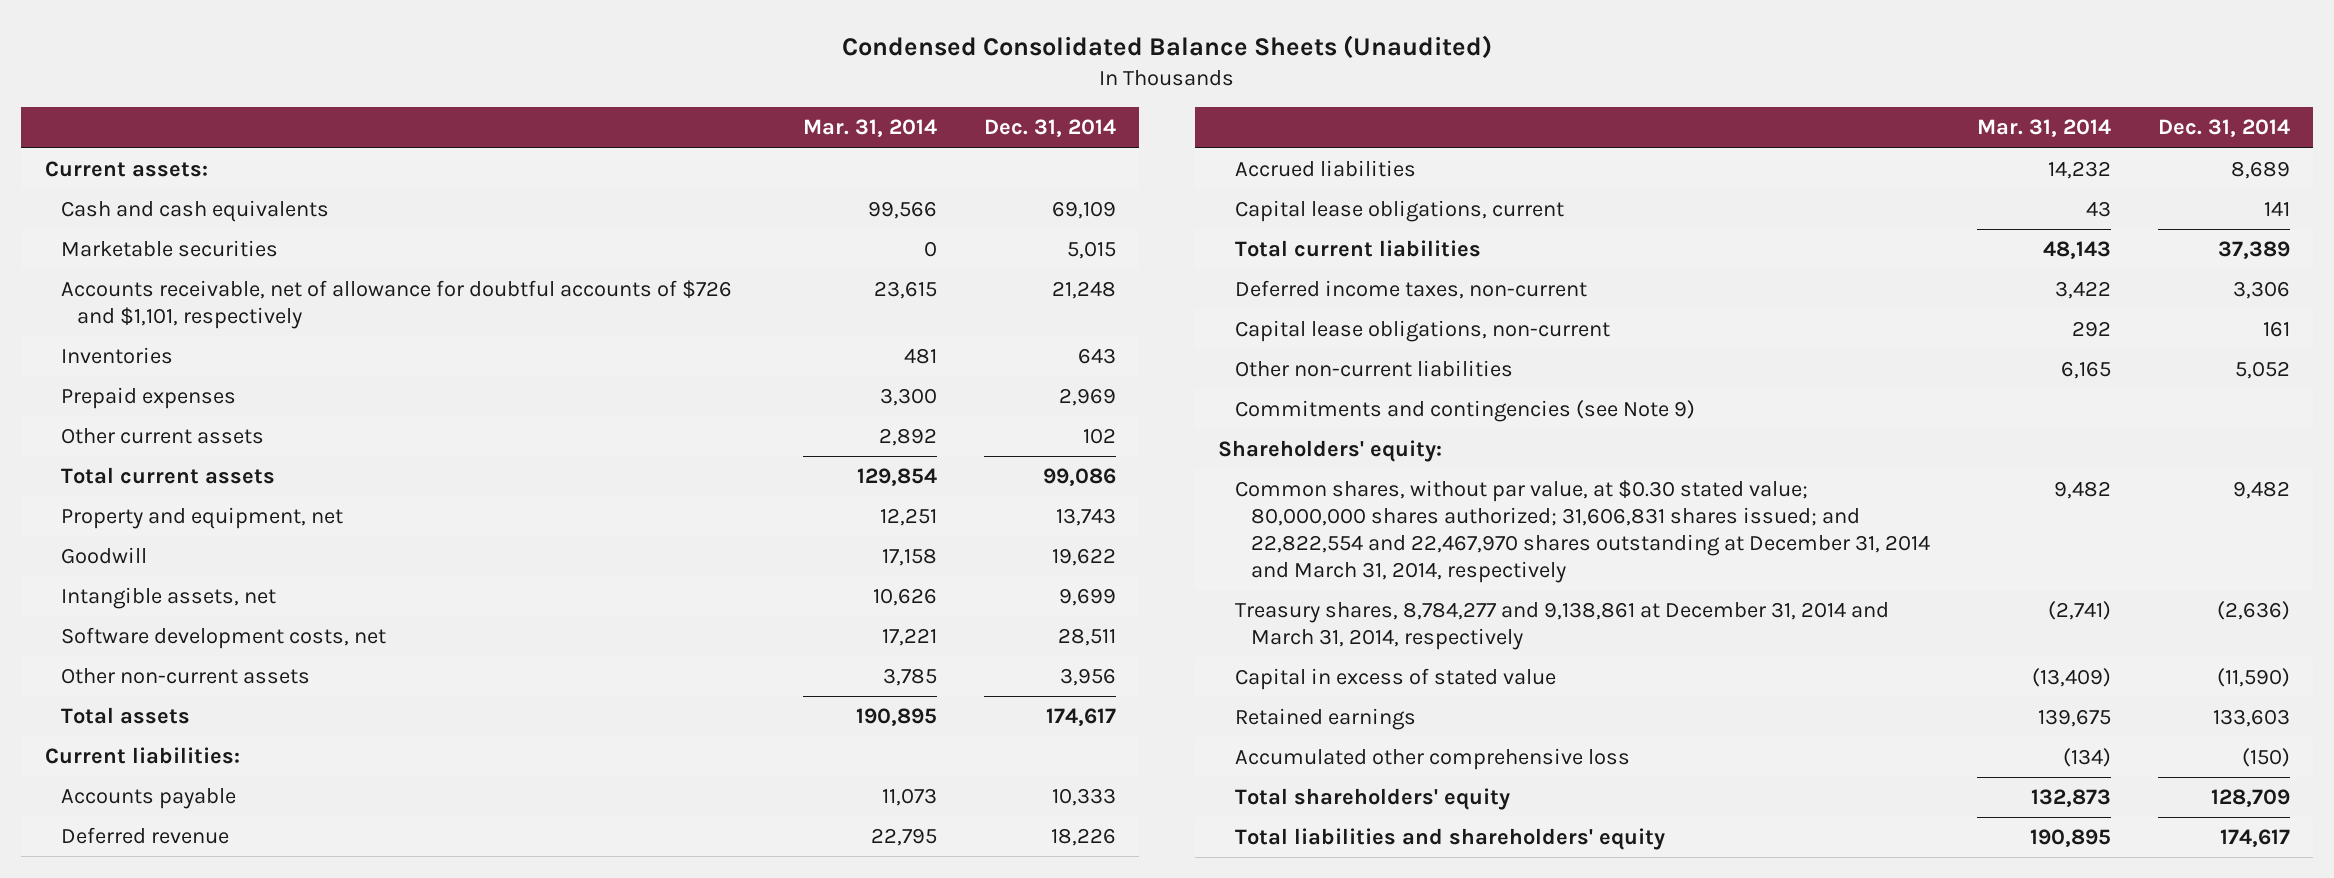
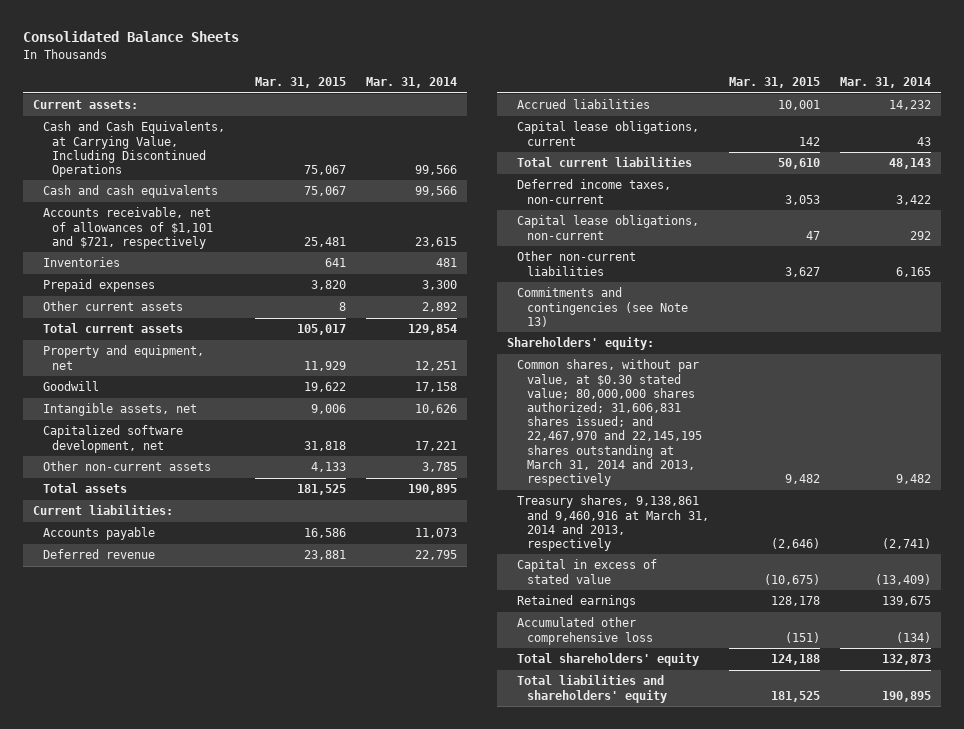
- Condensed Consolidated Balance Sheets (Unaudited)
+ Consolidated Balance Sheets
- | Mar. 31, 2014 | Dec. 31, 2014
+ | Mar. 31, 2015 | Mar. 31, 2014
+ Cash and Cash Equivalents, at Carrying Value, Including Discontinued Operations | 75,067 | 99,566
- Marketable securities | 0 | 5,015
- Accounts receivable, net of allowance for doubtful accounts of $726 and $1,101, respectively | 23,615 | 21,248
+ Accounts receivable, net of allowances of $1,101 and $721, respectively | 25,481 | 23,615
- Software development costs, net | 17,221 | 28,511
+ Capitalized software development, net | 31,818 | 17,221
- Commitments and contingencies (see Note 9)
+ Commitments and contingencies (see Note 13)
- Common shares, without par value, at $0.30 stated value; 80,000,000 shares authorized; 31,606,831 shares issued; and 22,822,554 and 22,467,970 shares outstanding at December 31, 2014 and March 31, 2014, respectively | 9,482 | 9,482
- Treasury shares, 8,784,277 and 9,138,861 at December 31, 2014 and March 31, 2014, respectively | (2,741) | (2,636)
+ Common shares, without par value, at $0.30 stated value; 80,000,000 shares authorized; 31,606,831 shares issued; and 22,467,970 and 22,145,195 shares outstanding at March 31, 2014 and 2013, respectively | 9,482 | 9,482
+ Treasury shares, 9,138,861 and 9,460,916 at March 31, 2014 and 2013, respectively | (2,646) | (2,741)

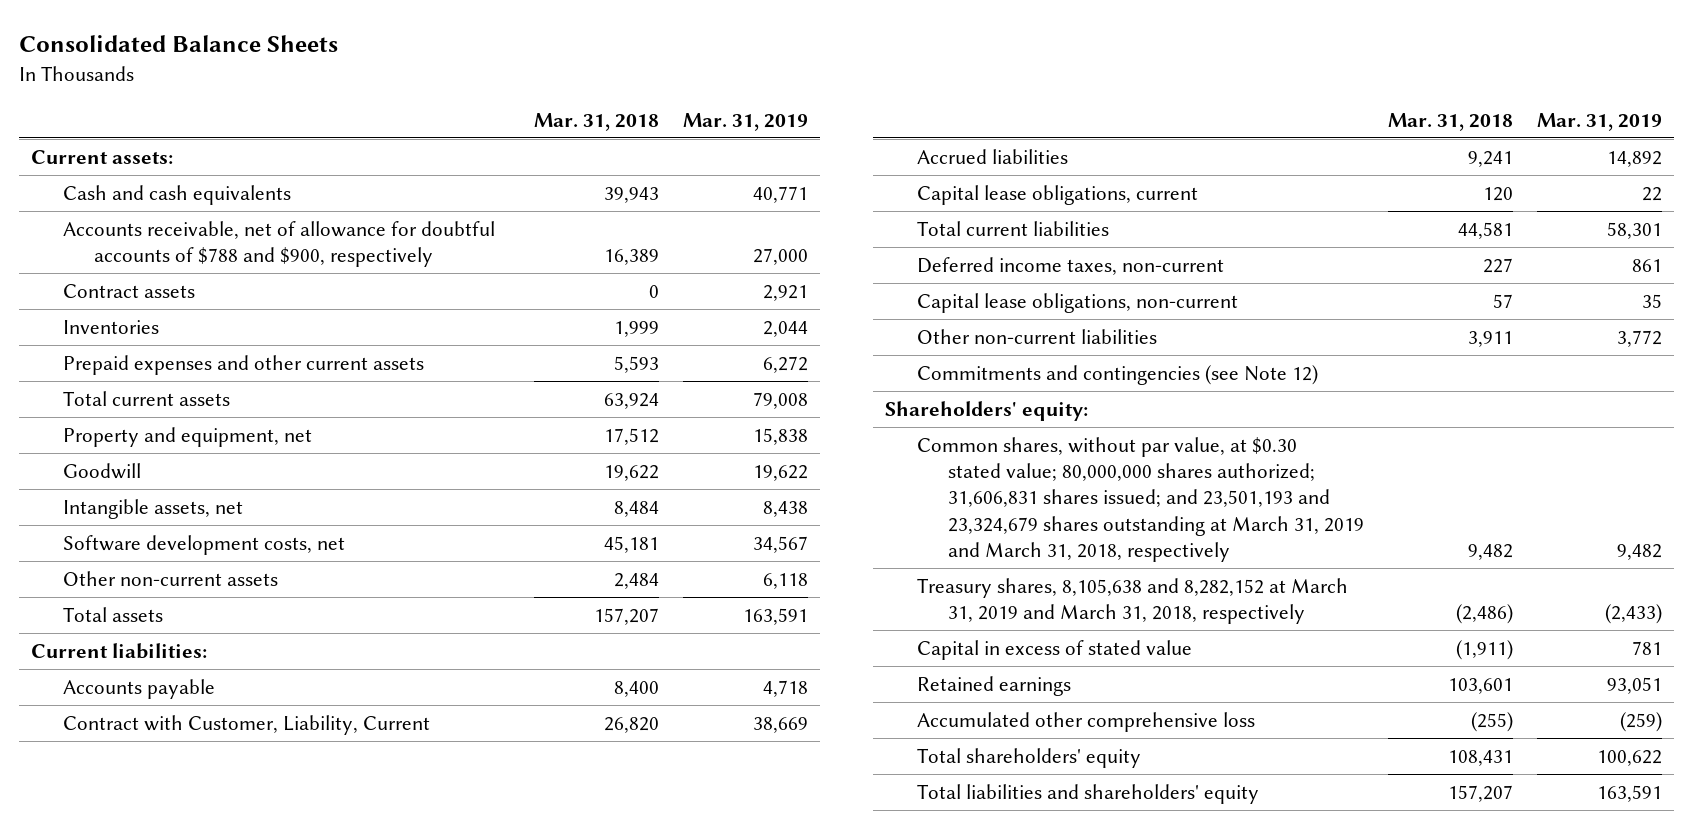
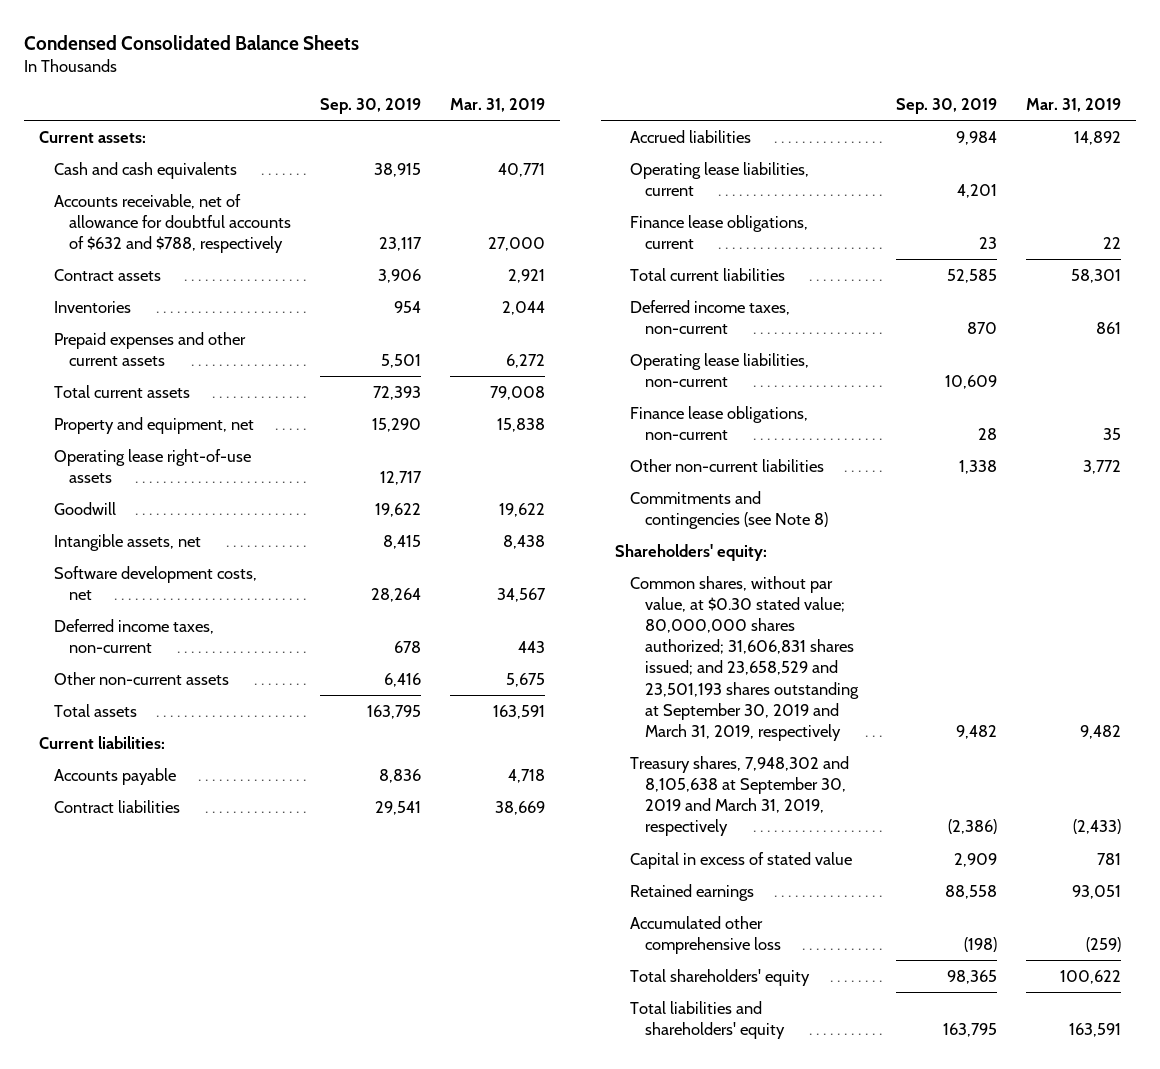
- Consolidated Balance Sheets
+ Condensed Consolidated Balance Sheets
- | Mar. 31, 2018 | Mar. 31, 2019
+ | Sep. 30, 2019 | Mar. 31, 2019
- Accounts receivable, net of allowance for doubtful accounts of $788 and $900, respectively | 16,389 | 27,000
+ Accounts receivable, net of allowance for doubtful accounts of $632 and $788, respectively | 23,117 | 27,000
+ Operating lease right-of-use assets | 12,717 |
- Other non-current assets | 2,484 | 6,118
+ Deferred income taxes, non-current | 678 | 443
+ Other non-current assets | 6,416 | 5,675
- Contract with Customer, Liability, Current | 26,820 | 38,669
+ Contract liabilities | 29,541 | 38,669
- Capital lease obligations, current | 120 | 22
+ Operating lease liabilities, current | 4,201 |
+ Finance lease obligations, current | 23 | 22
- Capital lease obligations, non-current | 57 | 35
+ Operating lease liabilities, non-current | 10,609 |
+ Finance lease obligations, non-current | 28 | 35
- Commitments and contingencies (see Note 12)
+ Commitments and contingencies (see Note 8)
- Common shares, without par value, at $0.30 stated value; 80,000,000 shares authorized; 31,606,831 shares issued; and 23,501,193 and 23,324,679 shares outstanding at March 31, 2019 and March 31, 2018, respectively | 9,482 | 9,482
- Treasury shares, 8,105,638 and 8,282,152 at March 31, 2019 and March 31, 2018, respectively | (2,486) | (2,433)
+ Common shares, without par value, at $0.30 stated value; 80,000,000 shares authorized; 31,606,831 shares issued; and 23,658,529 and 23,501,193 shares outstanding at September 30, 2019 and March 31, 2019, respectively | 9,482 | 9,482
+ Treasury shares, 7,948,302 and 8,105,638 at September 30, 2019 and March 31, 2019, respectively | (2,386) | (2,433)

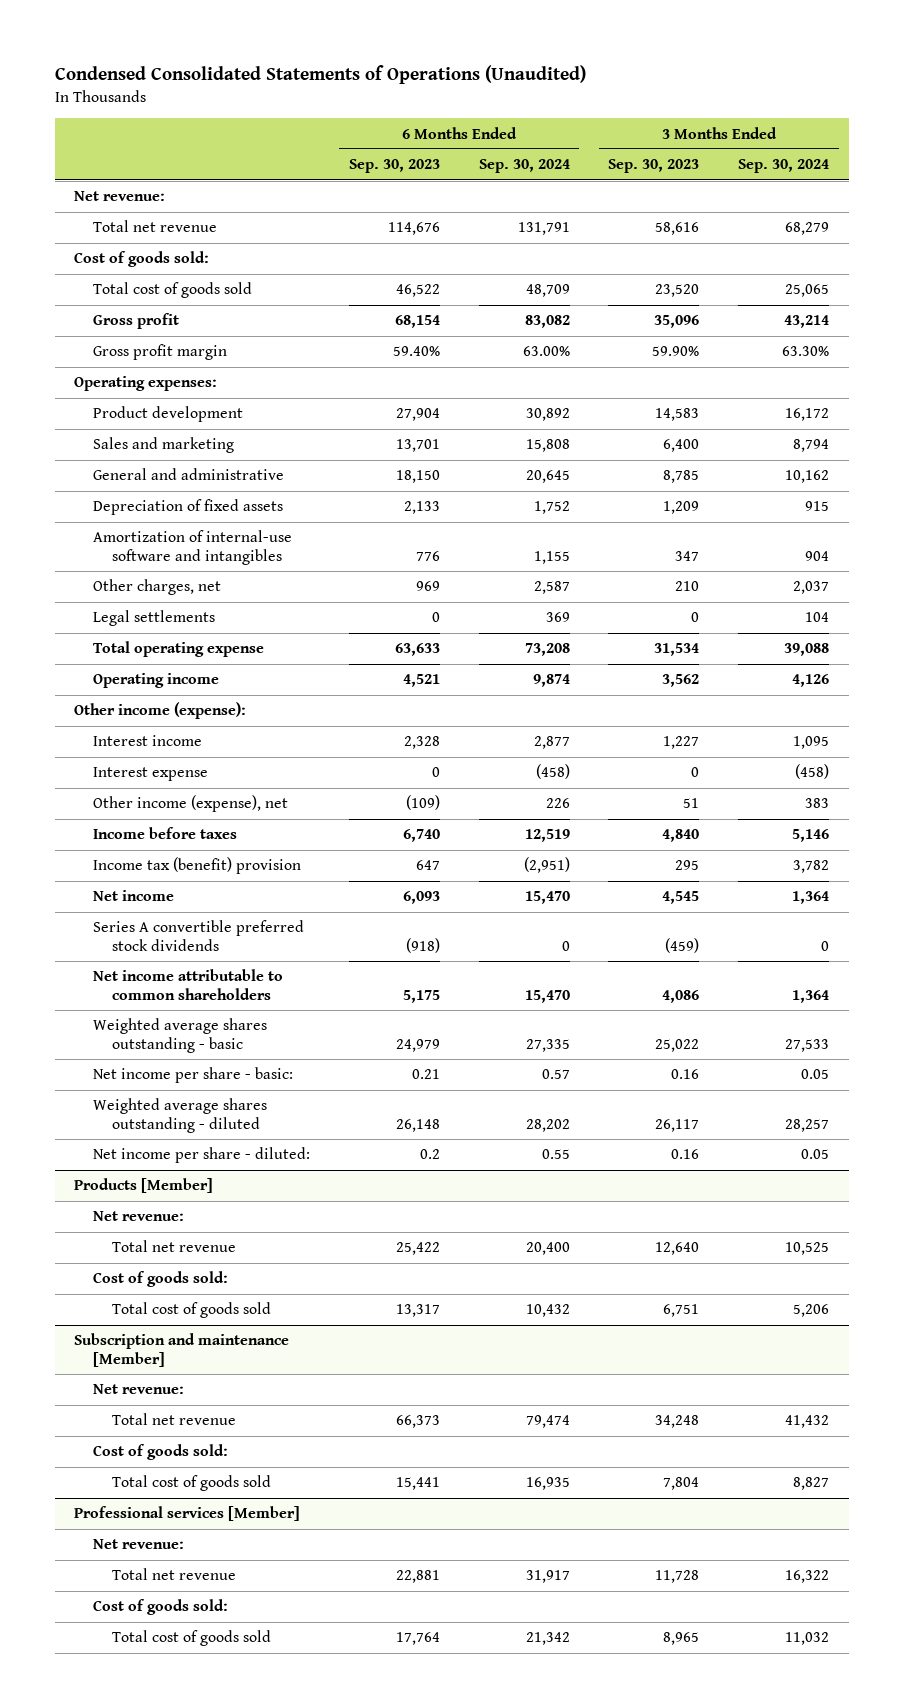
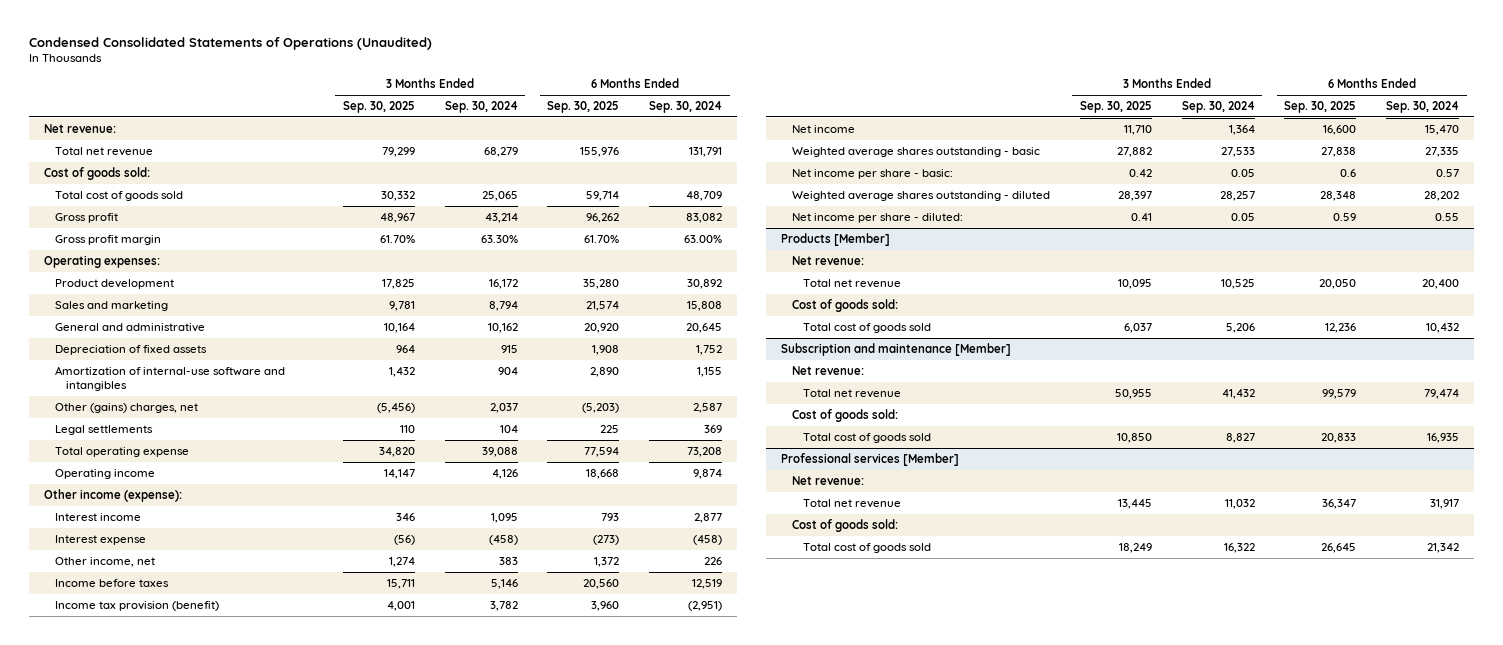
- | 6 Months Ended Sep. 30, 2023 | 6 Months Ended Sep. 30, 2024 | 3 Months Ended Sep. 30, 2023 | 3 Months Ended Sep. 30, 2024
+ | 3 Months Ended Sep. 30, 2025 | 3 Months Ended Sep. 30, 2024 | 6 Months Ended Sep. 30, 2025 | 6 Months Ended Sep. 30, 2024
- Other charges, net | 969 | 2,587 | 210 | 2,037
+ Other (gains) charges, net | (5,456) | 2,037 | (5,203) | 2,587
- Other income (expense), net | (109) | 226 | 51 | 383
+ Other income, net | 1,274 | 383 | 1,372 | 226
- Income tax (benefit) provision | 647 | (2,951) | 295 | 3,782
+ Income tax provision (benefit) | 4,001 | 3,782 | 3,960 | (2,951)
- Series A convertible preferred stock dividends | (918) | 0 | (459) | 0
- Net income attributable to common shareholders | 5,175 | 15,470 | 4,086 | 1,364
@ Professional services [Member]
- Total net revenue | 22,881 | 31,917 | 11,728 | 16,322
+ Total net revenue | 13,445 | 11,032 | 36,347 | 31,917
- Total cost of goods sold | 17,764 | 21,342 | 8,965 | 11,032
+ Total cost of goods sold | 18,249 | 16,322 | 26,645 | 21,342

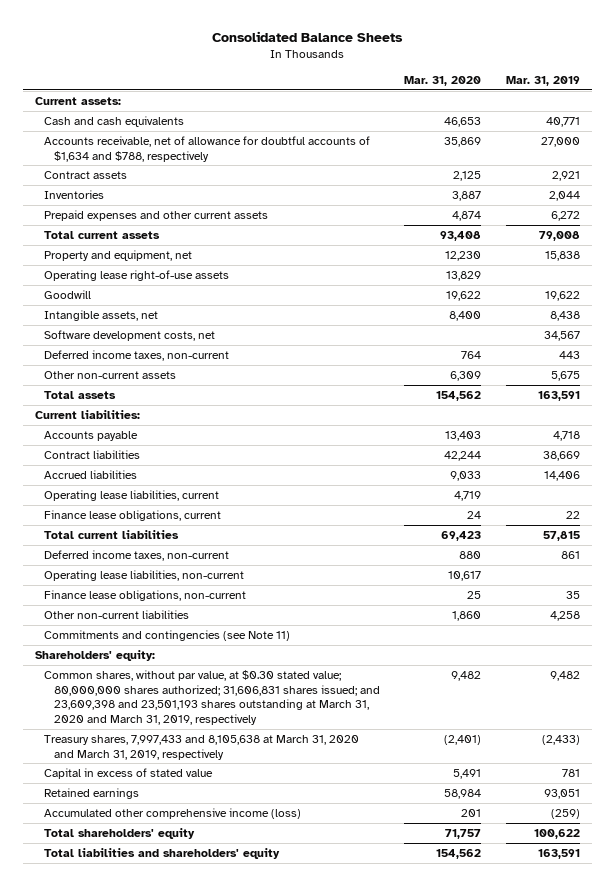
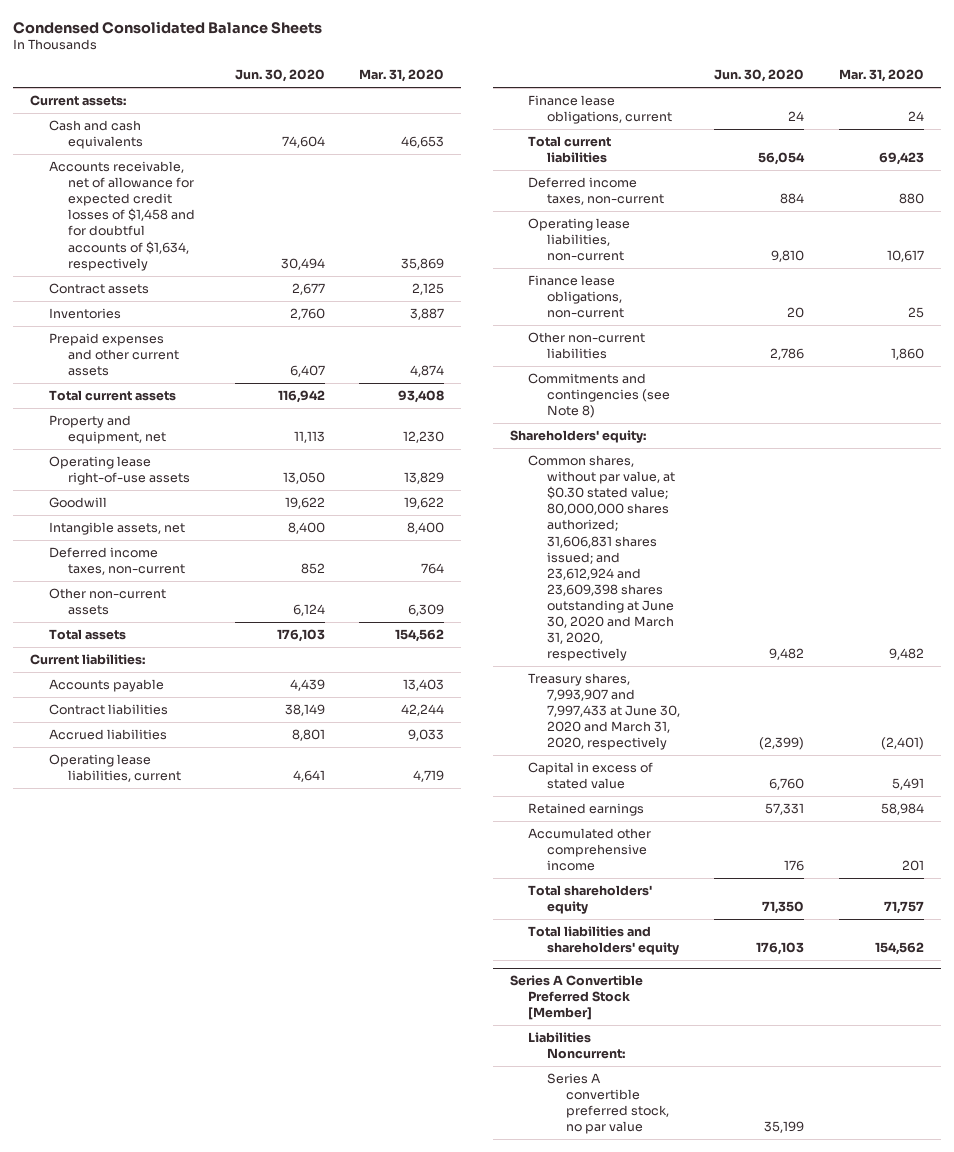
- Consolidated Balance Sheets
+ Condensed Consolidated Balance Sheets
- | Mar. 31, 2020 | Mar. 31, 2019
+ | Jun. 30, 2020 | Mar. 31, 2020
- Accounts receivable, net of allowance for doubtful accounts of $1,634 and $788, respectively | 35,869 | 27,000
+ Accounts receivable, net of allowance for expected credit losses of $1,458 and for doubtful accounts of $1,634, respectively | 30,494 | 35,869
- Software development costs, net | | 34,567
- Commitments and contingencies (see Note 11)
+ Commitments and contingencies (see Note 8)
- Common shares, without par value, at $0.30 stated value; 80,000,000 shares authorized; 31,606,831 shares issued; and 23,609,398 and 23,501,193 shares outstanding at March 31, 2020 and March 31, 2019, respectively | 9,482 | 9,482
- Treasury shares, 7,997,433 and 8,105,638 at March 31, 2020 and March 31, 2019, respectively | (2,401) | (2,433)
+ Common shares, without par value, at $0.30 stated value; 80,000,000 shares authorized; 31,606,831 shares issued; and 23,612,924 and 23,609,398 shares outstanding at June 30, 2020 and March 31, 2020, respectively | 9,482 | 9,482
+ Treasury shares, 7,993,907 and 7,997,433 at June 30, 2020 and March 31, 2020, respectively | (2,399) | (2,401)
- Accumulated other comprehensive income (loss) | 201 | (259)
+ Accumulated other comprehensive income | 176 | 201
+ Series A Convertible Preferred Stock [Member]
+ Liabilities Noncurrent:
+ Series A convertible preferred stock, no par value | 35,199 |

